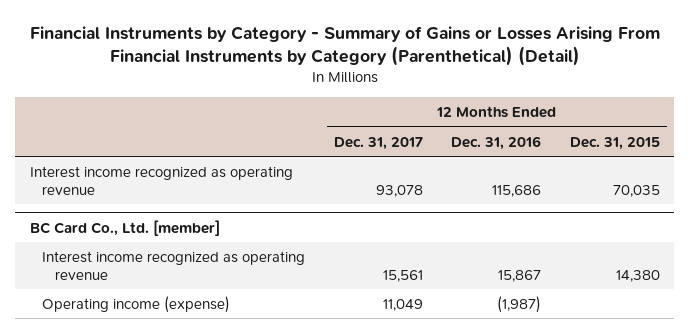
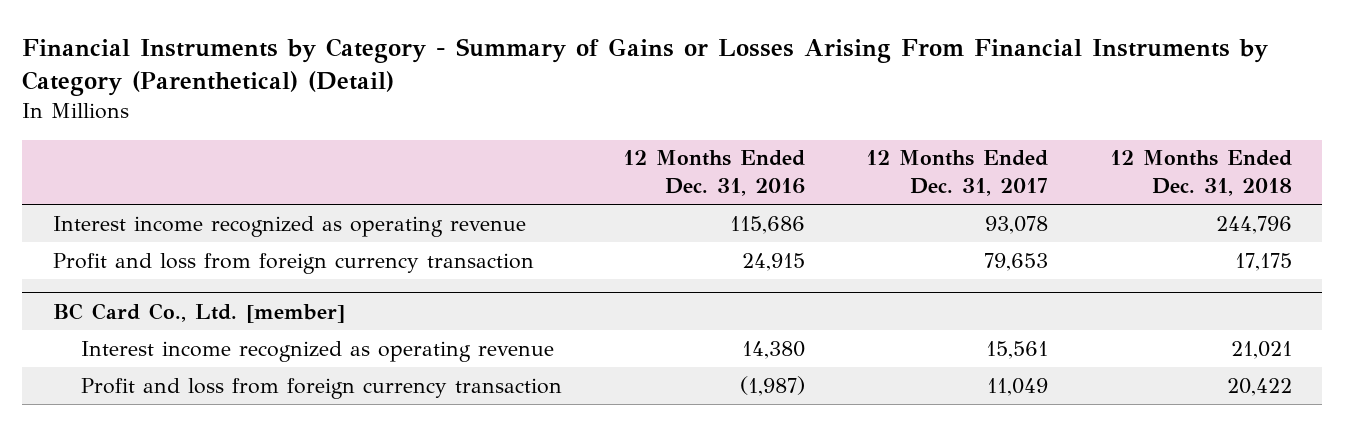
- | 12 Months Ended Dec. 31, 2017 | 12 Months Ended Dec. 31, 2016 | 12 Months Ended Dec. 31, 2015
+ | 12 Months Ended Dec. 31, 2016 | 12 Months Ended Dec. 31, 2017 | 12 Months Ended Dec. 31, 2018
+ Profit and loss from foreign currency transaction | 24,915 | 79,653 | 17,175
@ BC Card Co., Ltd. [member]
- Interest income recognized as operating revenue | 15,561 | 15,867 | 14,380
- Operating income (expense) | 11,049 | (1,987) |
+ Interest income recognized as operating revenue | 14,380 | 15,561 | 21,021
+ Profit and loss from foreign currency transaction | (1,987) | 11,049 | 20,422

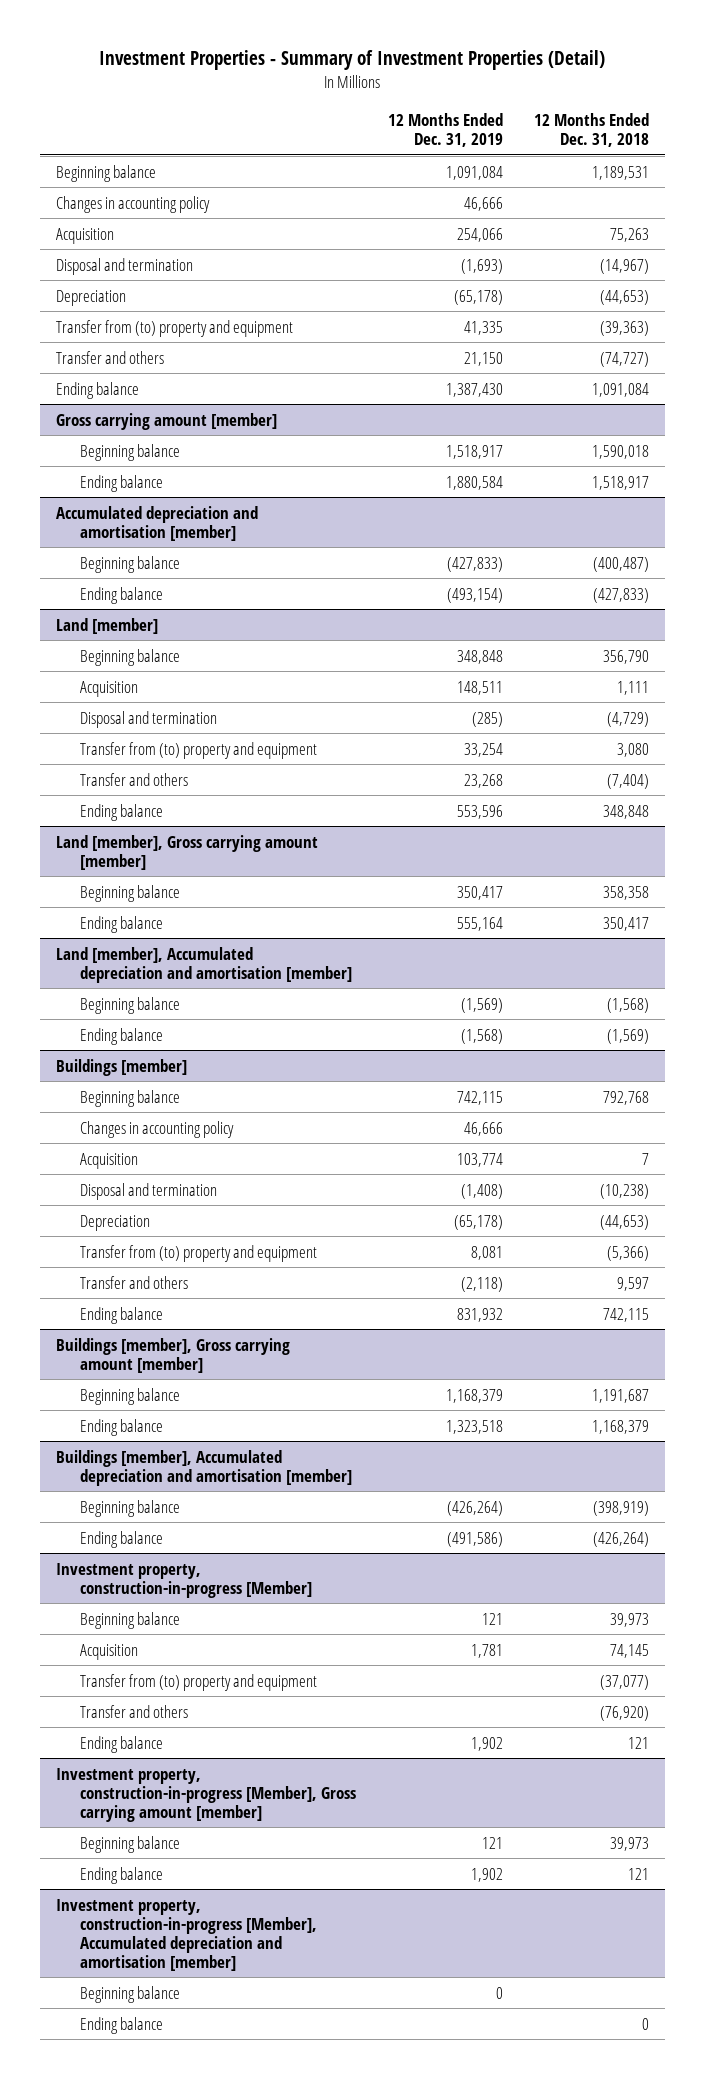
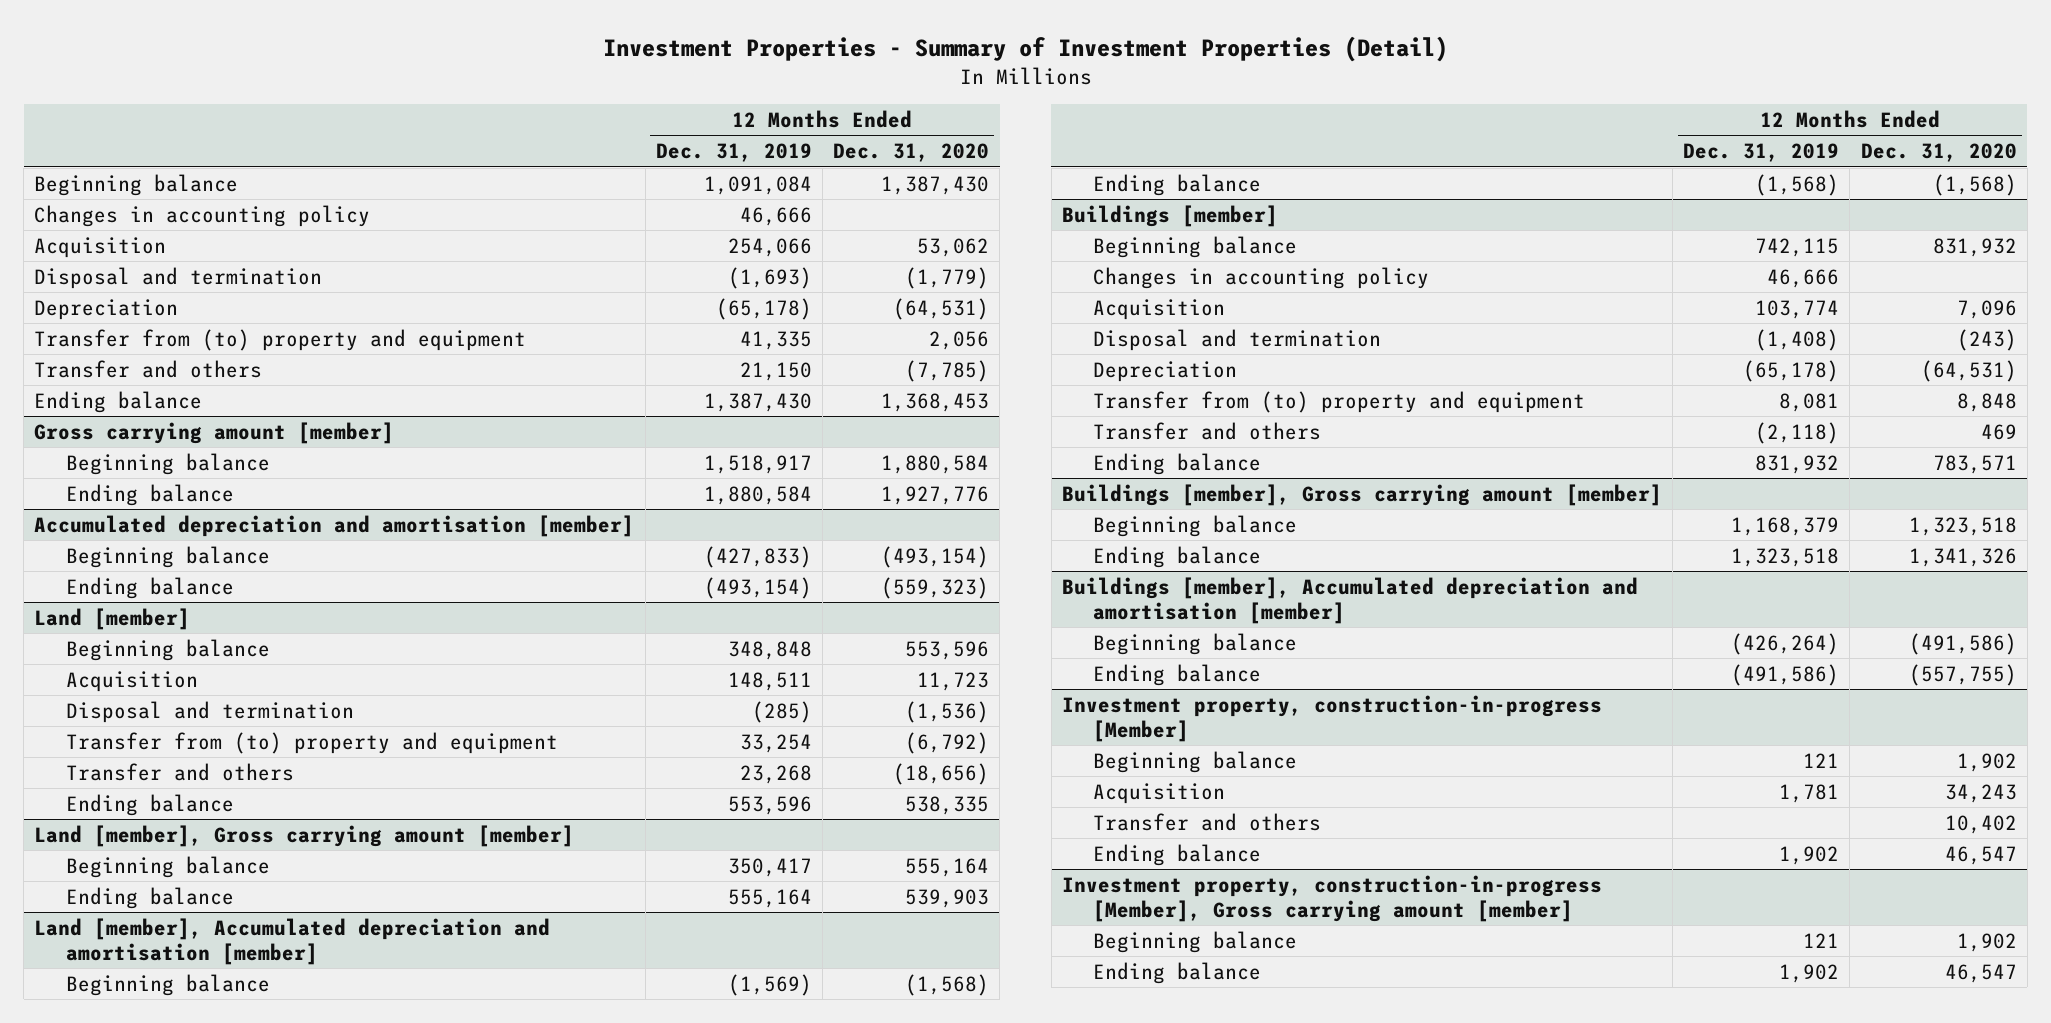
- | 12 Months Ended Dec. 31, 2019 | 12 Months Ended Dec. 31, 2018
+ | 12 Months Ended Dec. 31, 2019 | 12 Months Ended Dec. 31, 2020
@ Investment property, construction-in-progress [Member]
- Transfer from (to) property and equipment | | (37,077)
- Investment property, construction-in-progress [Member], Accumulated depreciation and amortisation [member]
- Beginning balance | 0 |
- Ending balance | | 0

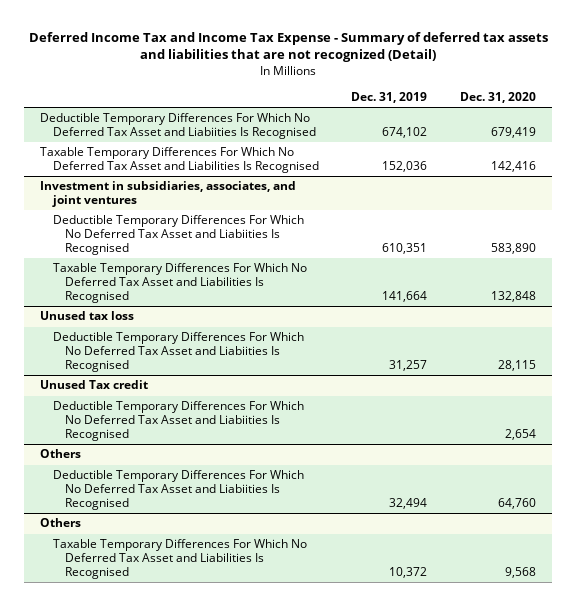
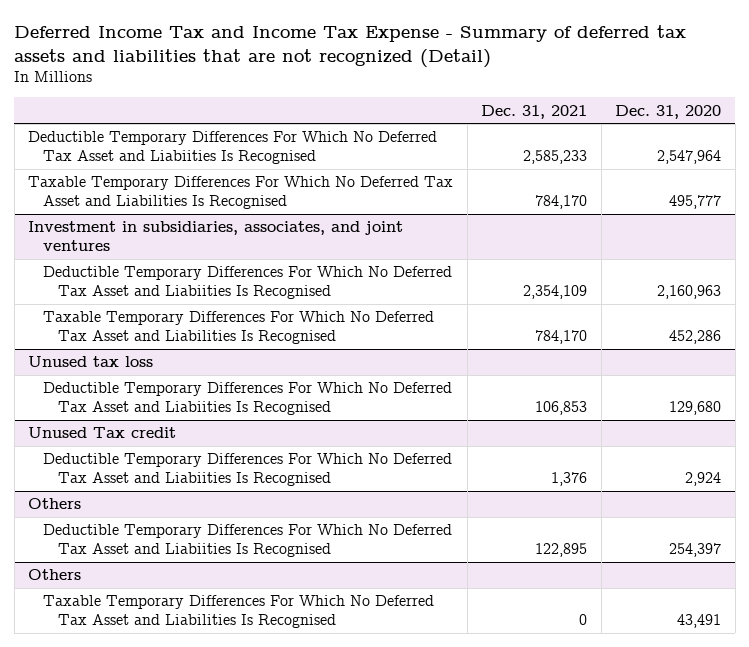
- | Dec. 31, 2019 | Dec. 31, 2020
+ | Dec. 31, 2021 | Dec. 31, 2020
- Deductible Temporary Differences For Which No Deferred Tax Asset and Liabiities Is Recognised | 674,102 | 679,419
- Taxable Temporary Differences For Which No Deferred Tax Asset and Liabilities Is Recognised | 152,036 | 142,416
+ Deductible Temporary Differences For Which No Deferred Tax Asset and Liabiities Is Recognised | 2,585,233 | 2,547,964
+ Taxable Temporary Differences For Which No Deferred Tax Asset and Liabilities Is Recognised | 784,170 | 495,777
@ Investment in subsidiaries, associates, and joint ventures
- Deductible Temporary Differences For Which No Deferred Tax Asset and Liabiities Is Recognised | 610,351 | 583,890
- Taxable Temporary Differences For Which No Deferred Tax Asset and Liabilities Is Recognised | 141,664 | 132,848
+ Deductible Temporary Differences For Which No Deferred Tax Asset and Liabiities Is Recognised | 2,354,109 | 2,160,963
+ Taxable Temporary Differences For Which No Deferred Tax Asset and Liabilities Is Recognised | 784,170 | 452,286
@ Unused tax loss
- Deductible Temporary Differences For Which No Deferred Tax Asset and Liabiities Is Recognised | 31,257 | 28,115
+ Deductible Temporary Differences For Which No Deferred Tax Asset and Liabiities Is Recognised | 106,853 | 129,680
@ Unused Tax credit
- Deductible Temporary Differences For Which No Deferred Tax Asset and Liabiities Is Recognised | | 2,654
+ Deductible Temporary Differences For Which No Deferred Tax Asset and Liabiities Is Recognised | 1,376 | 2,924
@ Others
- Deductible Temporary Differences For Which No Deferred Tax Asset and Liabiities Is Recognised | 32,494 | 64,760
+ Deductible Temporary Differences For Which No Deferred Tax Asset and Liabiities Is Recognised | 122,895 | 254,397
- Taxable Temporary Differences For Which No Deferred Tax Asset and Liabilities Is Recognised | 10,372 | 9,568
+ Taxable Temporary Differences For Which No Deferred Tax Asset and Liabilities Is Recognised | 0 | 43,491

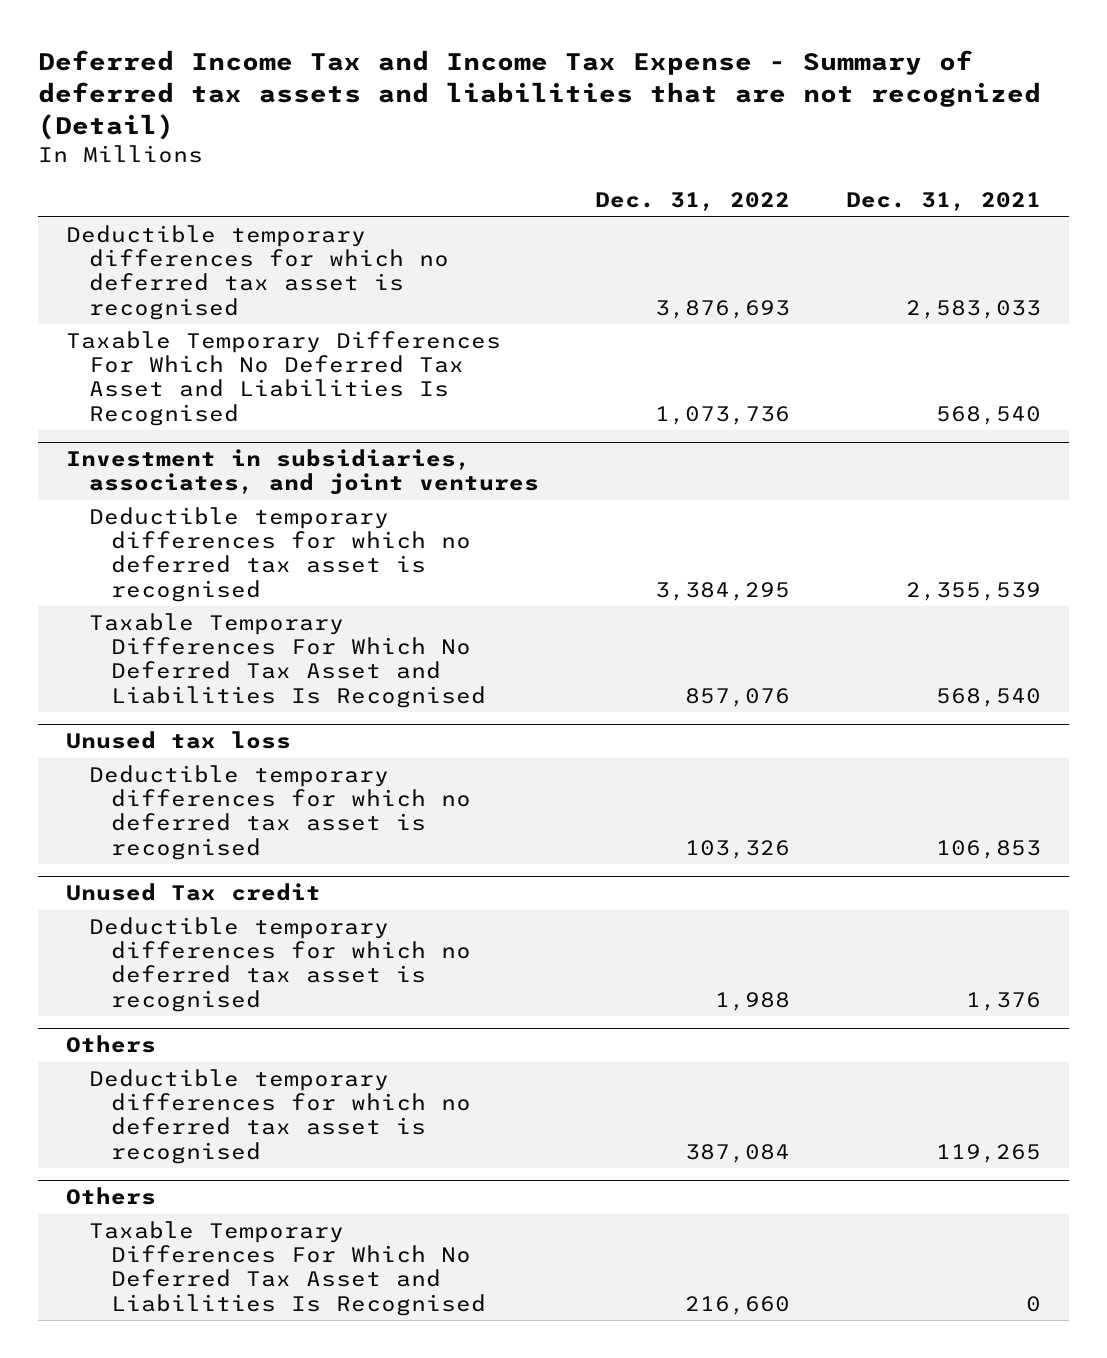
- | Dec. 31, 2021 | Dec. 31, 2020
+ | Dec. 31, 2022 | Dec. 31, 2021
- Deductible Temporary Differences For Which No Deferred Tax Asset and Liabiities Is Recognised | 2,585,233 | 2,547,964
- Taxable Temporary Differences For Which No Deferred Tax Asset and Liabilities Is Recognised | 784,170 | 495,777
+ Deductible temporary differences for which no deferred tax asset is recognised | 3,876,693 | 2,583,033
+ Taxable Temporary Differences For Which No Deferred Tax Asset and Liabilities Is Recognised | 1,073,736 | 568,540
@ Investment in subsidiaries, associates, and joint ventures
- Deductible Temporary Differences For Which No Deferred Tax Asset and Liabiities Is Recognised | 2,354,109 | 2,160,963
- Taxable Temporary Differences For Which No Deferred Tax Asset and Liabilities Is Recognised | 784,170 | 452,286
+ Deductible temporary differences for which no deferred tax asset is recognised | 3,384,295 | 2,355,539
+ Taxable Temporary Differences For Which No Deferred Tax Asset and Liabilities Is Recognised | 857,076 | 568,540
@ Unused tax loss
- Deductible Temporary Differences For Which No Deferred Tax Asset and Liabiities Is Recognised | 106,853 | 129,680
+ Deductible temporary differences for which no deferred tax asset is recognised | 103,326 | 106,853
@ Unused Tax credit
- Deductible Temporary Differences For Which No Deferred Tax Asset and Liabiities Is Recognised | 1,376 | 2,924
+ Deductible temporary differences for which no deferred tax asset is recognised | 1,988 | 1,376
@ Others
- Deductible Temporary Differences For Which No Deferred Tax Asset and Liabiities Is Recognised | 122,895 | 254,397
+ Deductible temporary differences for which no deferred tax asset is recognised | 387,084 | 119,265

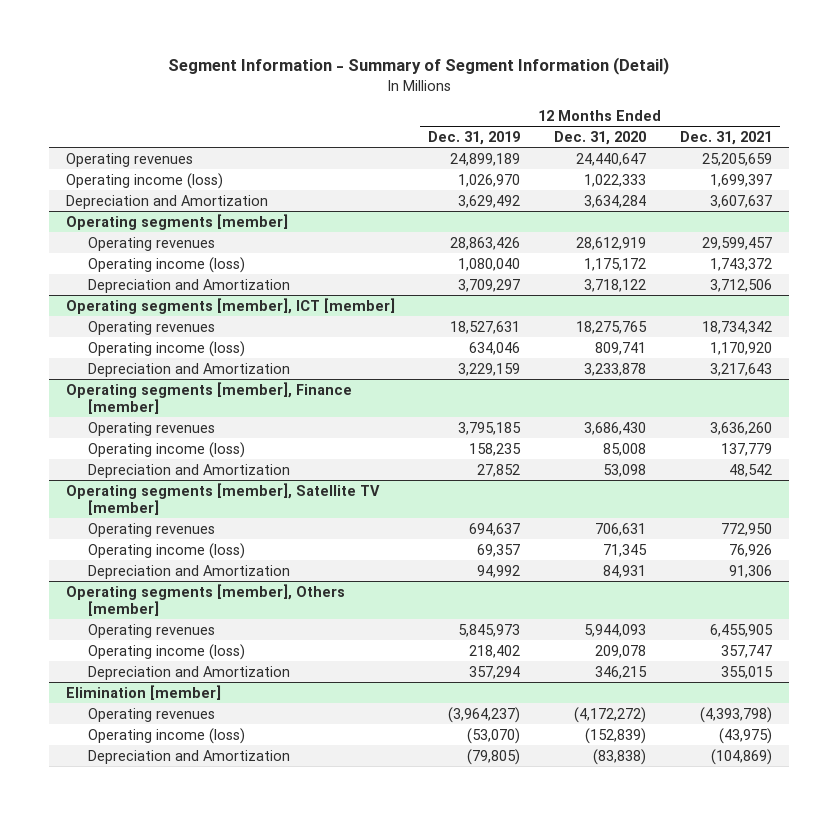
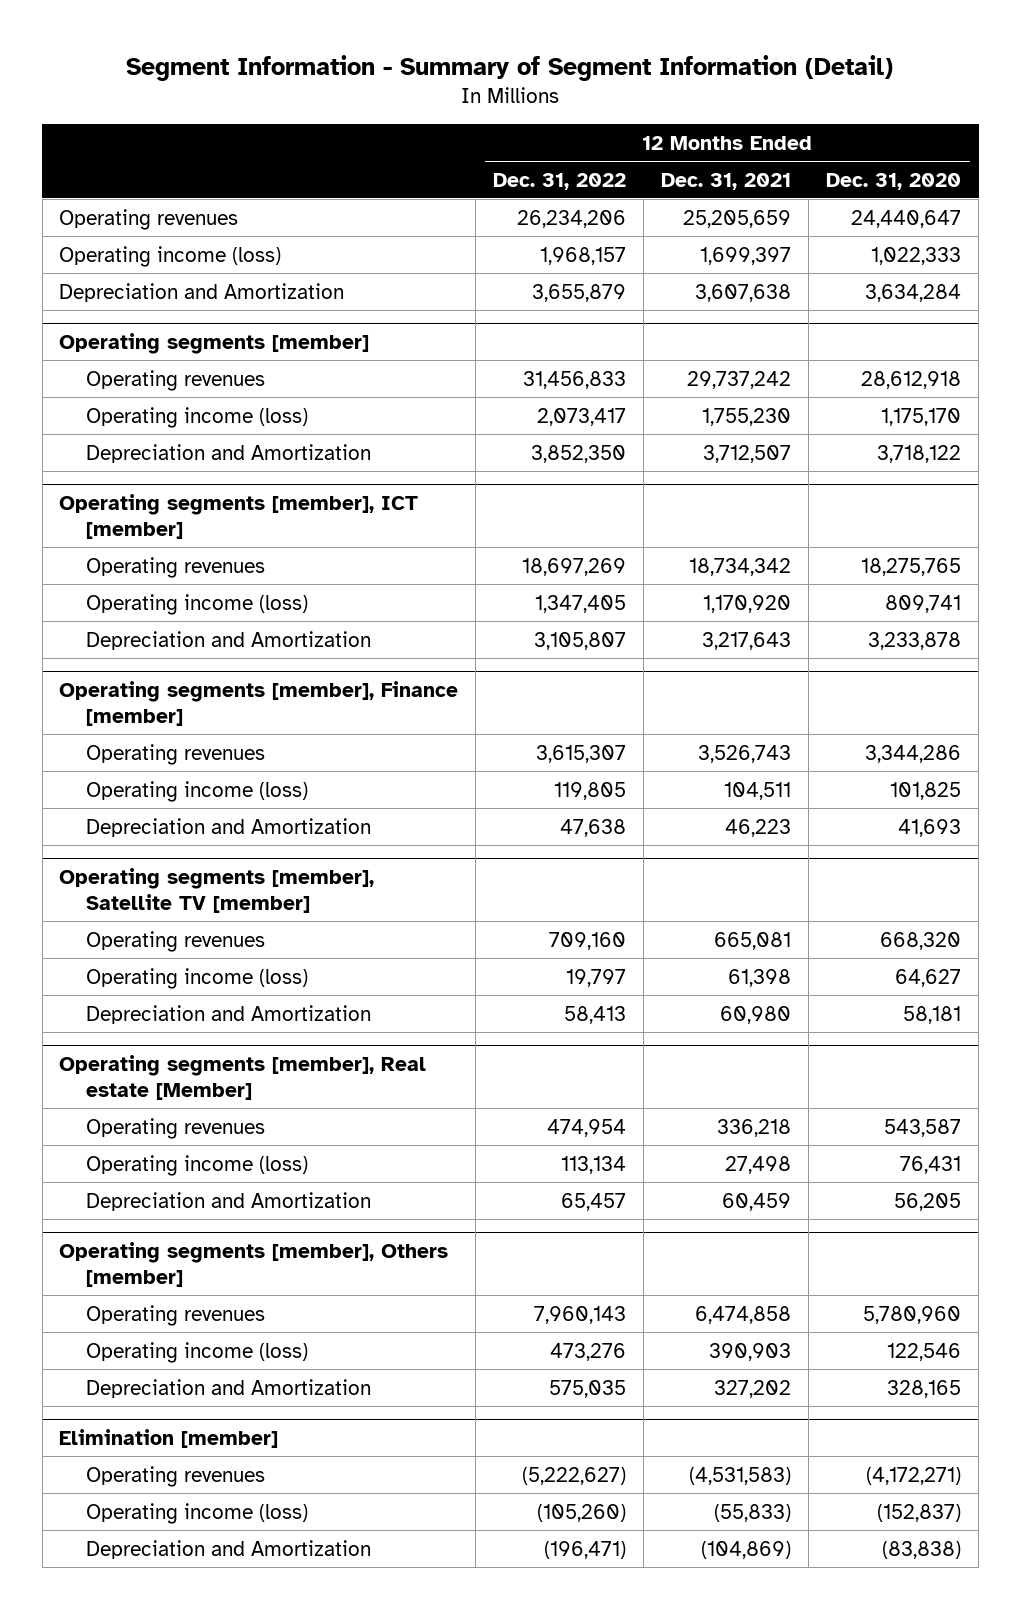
- | 12 Months Ended Dec. 31, 2019 | 12 Months Ended Dec. 31, 2020 | 12 Months Ended Dec. 31, 2021
+ | 12 Months Ended Dec. 31, 2022 | 12 Months Ended Dec. 31, 2021 | 12 Months Ended Dec. 31, 2020
- Depreciation and Amortization | 3,629,492 | 3,634,284 | 3,607,637
+ Depreciation and Amortization | 3,655,879 | 3,607,638 | 3,634,284
@ Operating segments [member]
- Operating revenues | 28,863,426 | 28,612,919 | 29,599,457
- Operating income (loss) | 1,080,040 | 1,175,172 | 1,743,372
- Depreciation and Amortization | 3,709,297 | 3,718,122 | 3,712,506
+ Operating revenues | 31,456,833 | 29,737,242 | 28,612,918
+ Operating income (loss) | 2,073,417 | 1,755,230 | 1,175,170
+ Depreciation and Amortization | 3,852,350 | 3,712,507 | 3,718,122
@ Operating segments [member], Finance [member]
- Operating revenues | 3,795,185 | 3,686,430 | 3,636,260
- Operating income (loss) | 158,235 | 85,008 | 137,779
- Depreciation and Amortization | 27,852 | 53,098 | 48,542
+ Operating revenues | 3,615,307 | 3,526,743 | 3,344,286
+ Operating income (loss) | 119,805 | 104,511 | 101,825
+ Depreciation and Amortization | 47,638 | 46,223 | 41,693
@ Operating segments [member], Satellite TV [member]
- Operating revenues | 694,637 | 706,631 | 772,950
- Operating income (loss) | 69,357 | 71,345 | 76,926
- Depreciation and Amortization | 94,992 | 84,931 | 91,306
+ Operating revenues | 709,160 | 665,081 | 668,320
+ Operating income (loss) | 19,797 | 61,398 | 64,627
+ Depreciation and Amortization | 58,413 | 60,980 | 58,181
+ Operating segments [member], Real estate [Member]
+ Operating revenues | 474,954 | 336,218 | 543,587
+ Operating income (loss) | 113,134 | 27,498 | 76,431
+ Depreciation and Amortization | 65,457 | 60,459 | 56,205
@ Operating segments [member], Others [member]
- Operating revenues | 5,845,973 | 5,944,093 | 6,455,905
- Operating income (loss) | 218,402 | 209,078 | 357,747
- Depreciation and Amortization | 357,294 | 346,215 | 355,015
+ Operating revenues | 7,960,143 | 6,474,858 | 5,780,960
+ Operating income (loss) | 473,276 | 390,903 | 122,546
+ Depreciation and Amortization | 575,035 | 327,202 | 328,165
@ Elimination [member]
- Operating revenues | (3,964,237) | (4,172,272) | (4,393,798)
- Operating income (loss) | (53,070) | (152,839) | (43,975)
+ Operating revenues | (5,222,627) | (4,531,583) | (4,172,271)
+ Operating income (loss) | (105,260) | (55,833) | (152,837)

